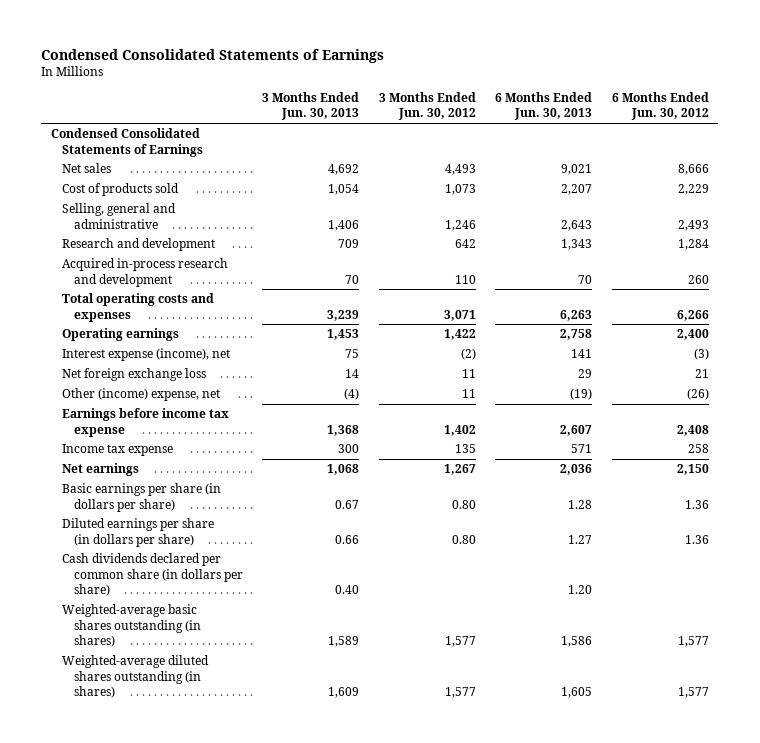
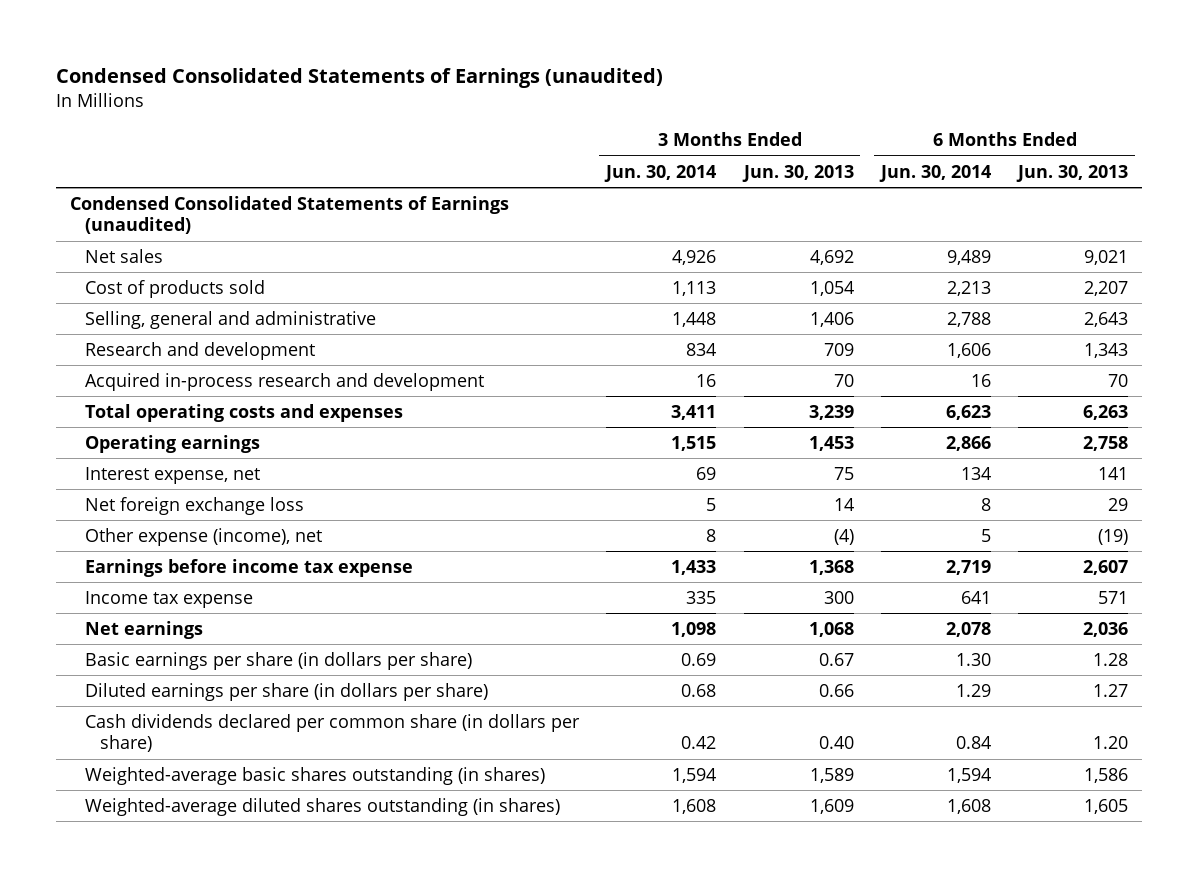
- Condensed Consolidated Statements of Earnings
+ Condensed Consolidated Statements of Earnings (unaudited)
- | 3 Months Ended Jun. 30, 2013 | 3 Months Ended Jun. 30, 2012 | 6 Months Ended Jun. 30, 2013 | 6 Months Ended Jun. 30, 2012
+ | 3 Months Ended Jun. 30, 2014 | 3 Months Ended Jun. 30, 2013 | 6 Months Ended Jun. 30, 2014 | 6 Months Ended Jun. 30, 2013
- Condensed Consolidated Statements of Earnings
+ Condensed Consolidated Statements of Earnings (unaudited)
- Interest expense (income), net | 75 | (2) | 141 | (3)
+ Interest expense, net | 69 | 75 | 134 | 141
- Other (income) expense, net | (4) | 11 | (19) | (26)
+ Other expense (income), net | 8 | (4) | 5 | (19)

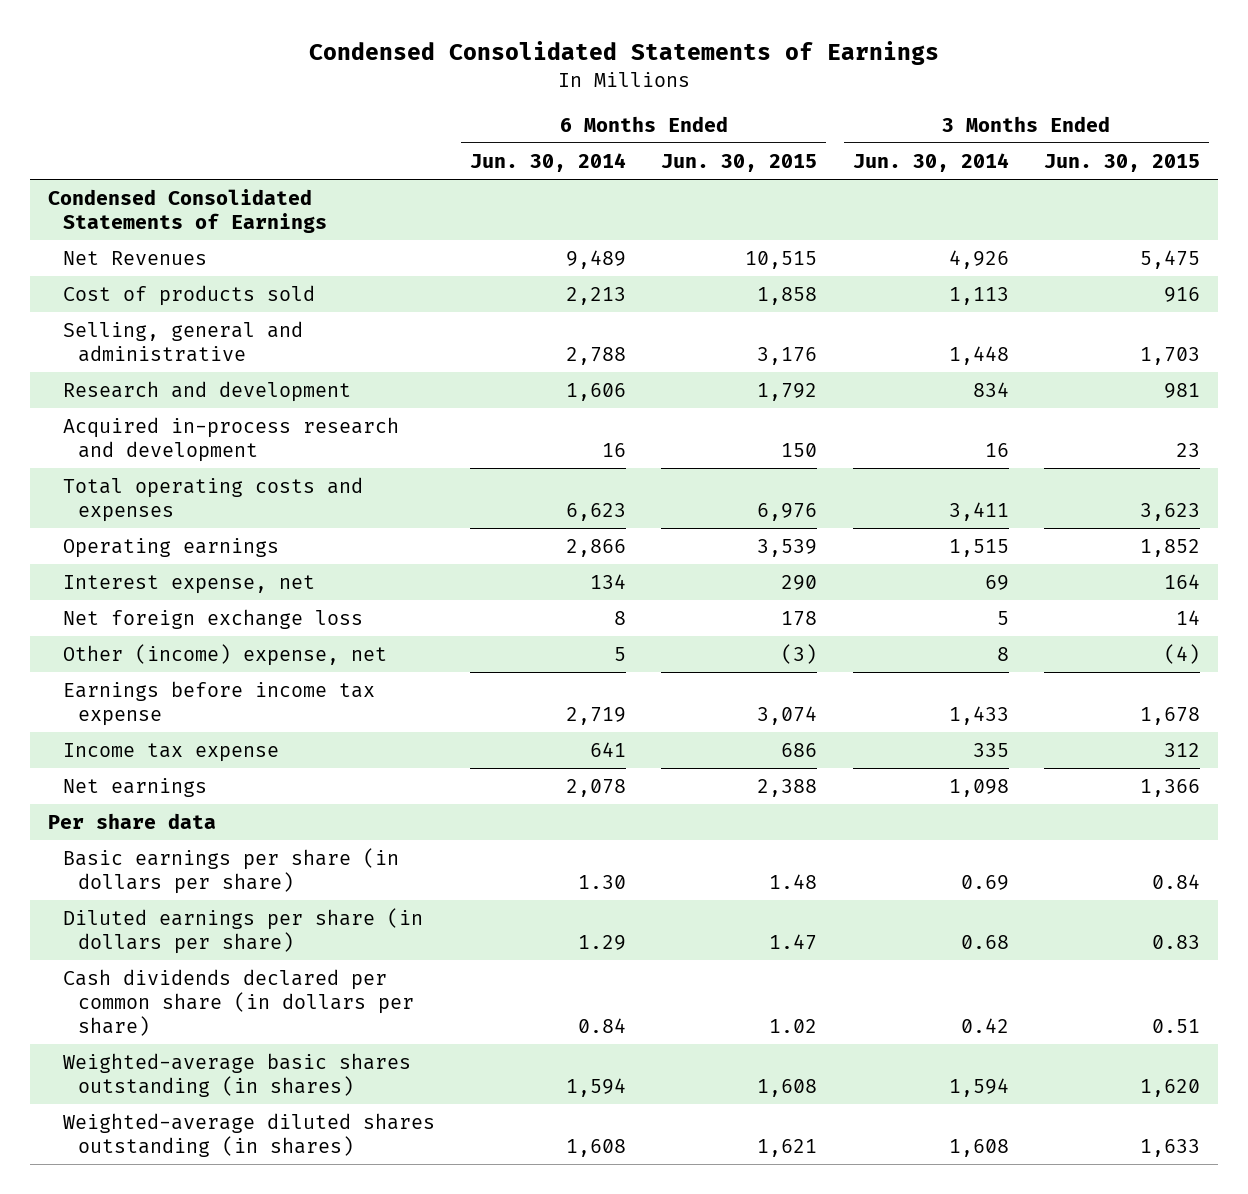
- Condensed Consolidated Statements of Earnings (unaudited)
+ Condensed Consolidated Statements of Earnings
- | 3 Months Ended Jun. 30, 2014 | 3 Months Ended Jun. 30, 2013 | 6 Months Ended Jun. 30, 2014 | 6 Months Ended Jun. 30, 2013
+ | 6 Months Ended Jun. 30, 2014 | 6 Months Ended Jun. 30, 2015 | 3 Months Ended Jun. 30, 2014 | 3 Months Ended Jun. 30, 2015
- Condensed Consolidated Statements of Earnings (unaudited)
- Net sales | 4,926 | 4,692 | 9,489 | 9,021
+ Condensed Consolidated Statements of Earnings
+ Net Revenues | 9,489 | 10,515 | 4,926 | 5,475
- Other expense (income), net | 8 | (4) | 5 | (19)
+ Other (income) expense, net | 5 | (3) | 8 | (4)
+ Per share data

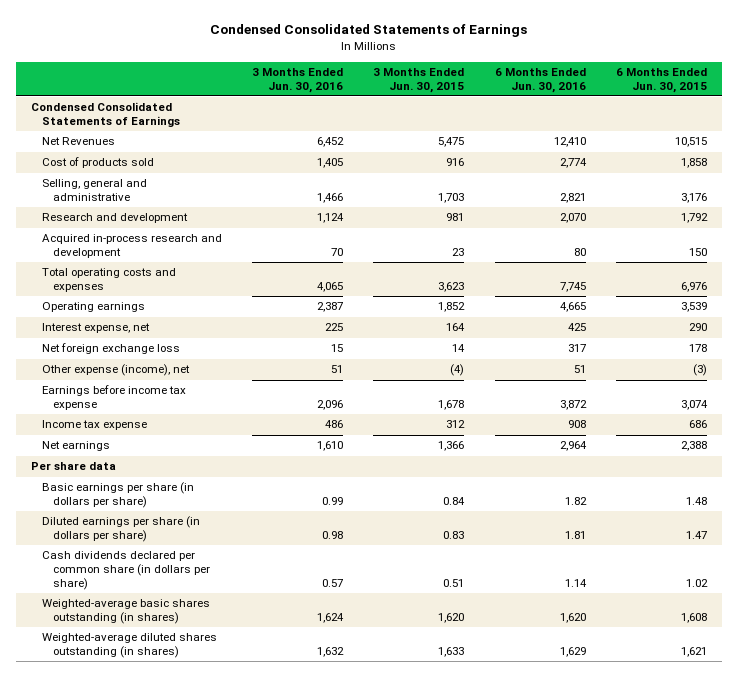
- | 6 Months Ended Jun. 30, 2014 | 6 Months Ended Jun. 30, 2015 | 3 Months Ended Jun. 30, 2014 | 3 Months Ended Jun. 30, 2015
+ | 3 Months Ended Jun. 30, 2016 | 3 Months Ended Jun. 30, 2015 | 6 Months Ended Jun. 30, 2016 | 6 Months Ended Jun. 30, 2015
- Other (income) expense, net | 5 | (3) | 8 | (4)
+ Other expense (income), net | 51 | (4) | 51 | (3)

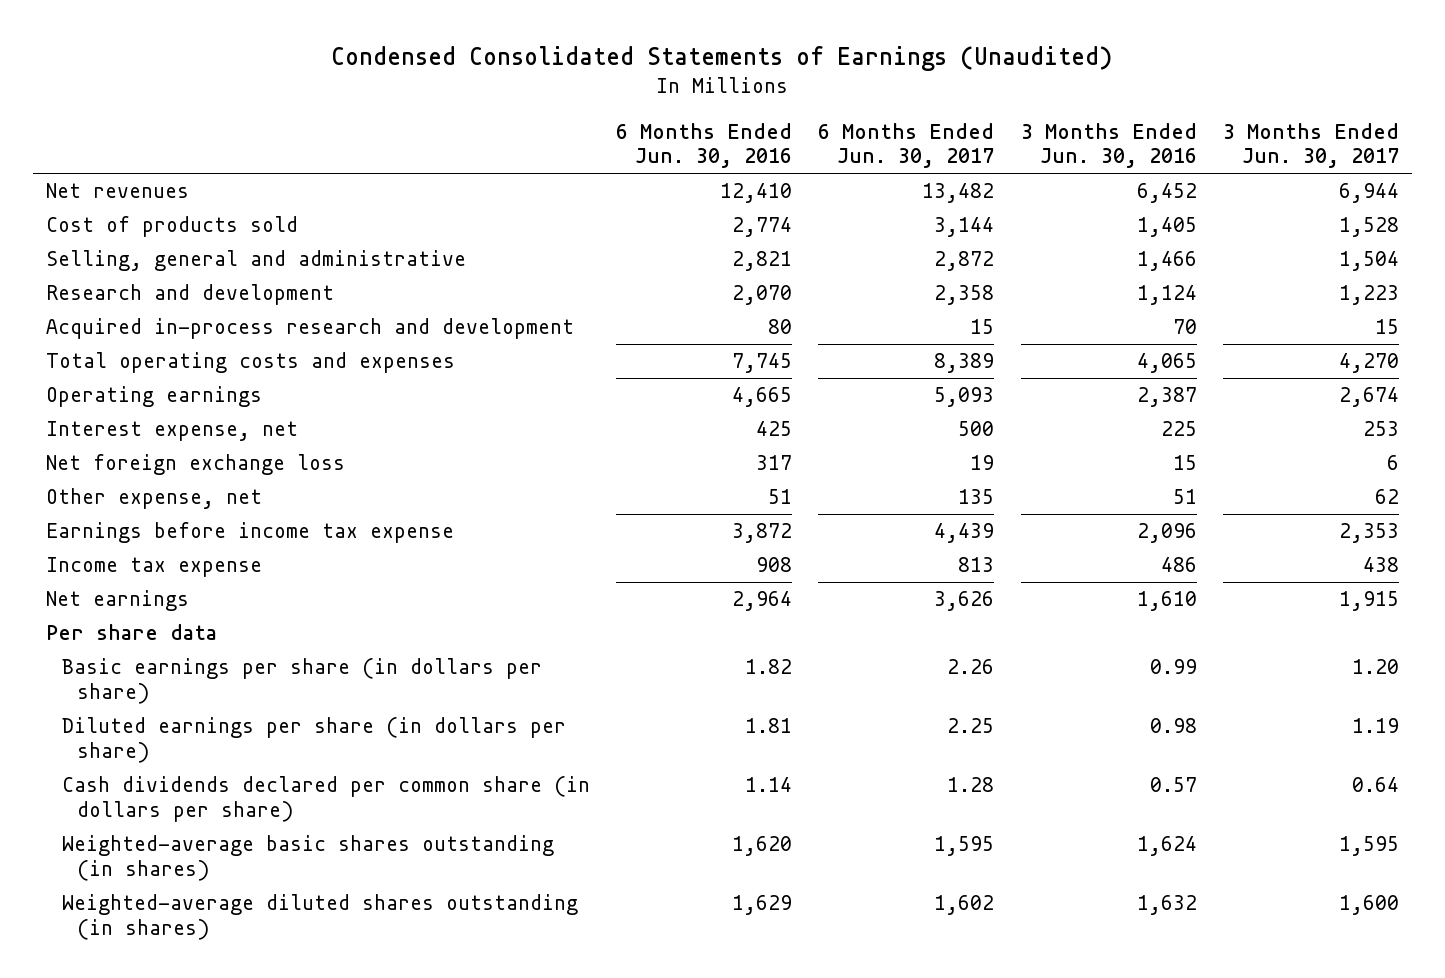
- Condensed Consolidated Statements of Earnings
+ Condensed Consolidated Statements of Earnings (Unaudited)
- | 3 Months Ended Jun. 30, 2016 | 3 Months Ended Jun. 30, 2015 | 6 Months Ended Jun. 30, 2016 | 6 Months Ended Jun. 30, 2015
+ | 6 Months Ended Jun. 30, 2016 | 6 Months Ended Jun. 30, 2017 | 3 Months Ended Jun. 30, 2016 | 3 Months Ended Jun. 30, 2017
- Condensed Consolidated Statements of Earnings
- Net Revenues | 6,452 | 5,475 | 12,410 | 10,515
+ Net revenues | 12,410 | 13,482 | 6,452 | 6,944
- Other expense (income), net | 51 | (4) | 51 | (3)
+ Other expense, net | 51 | 135 | 51 | 62

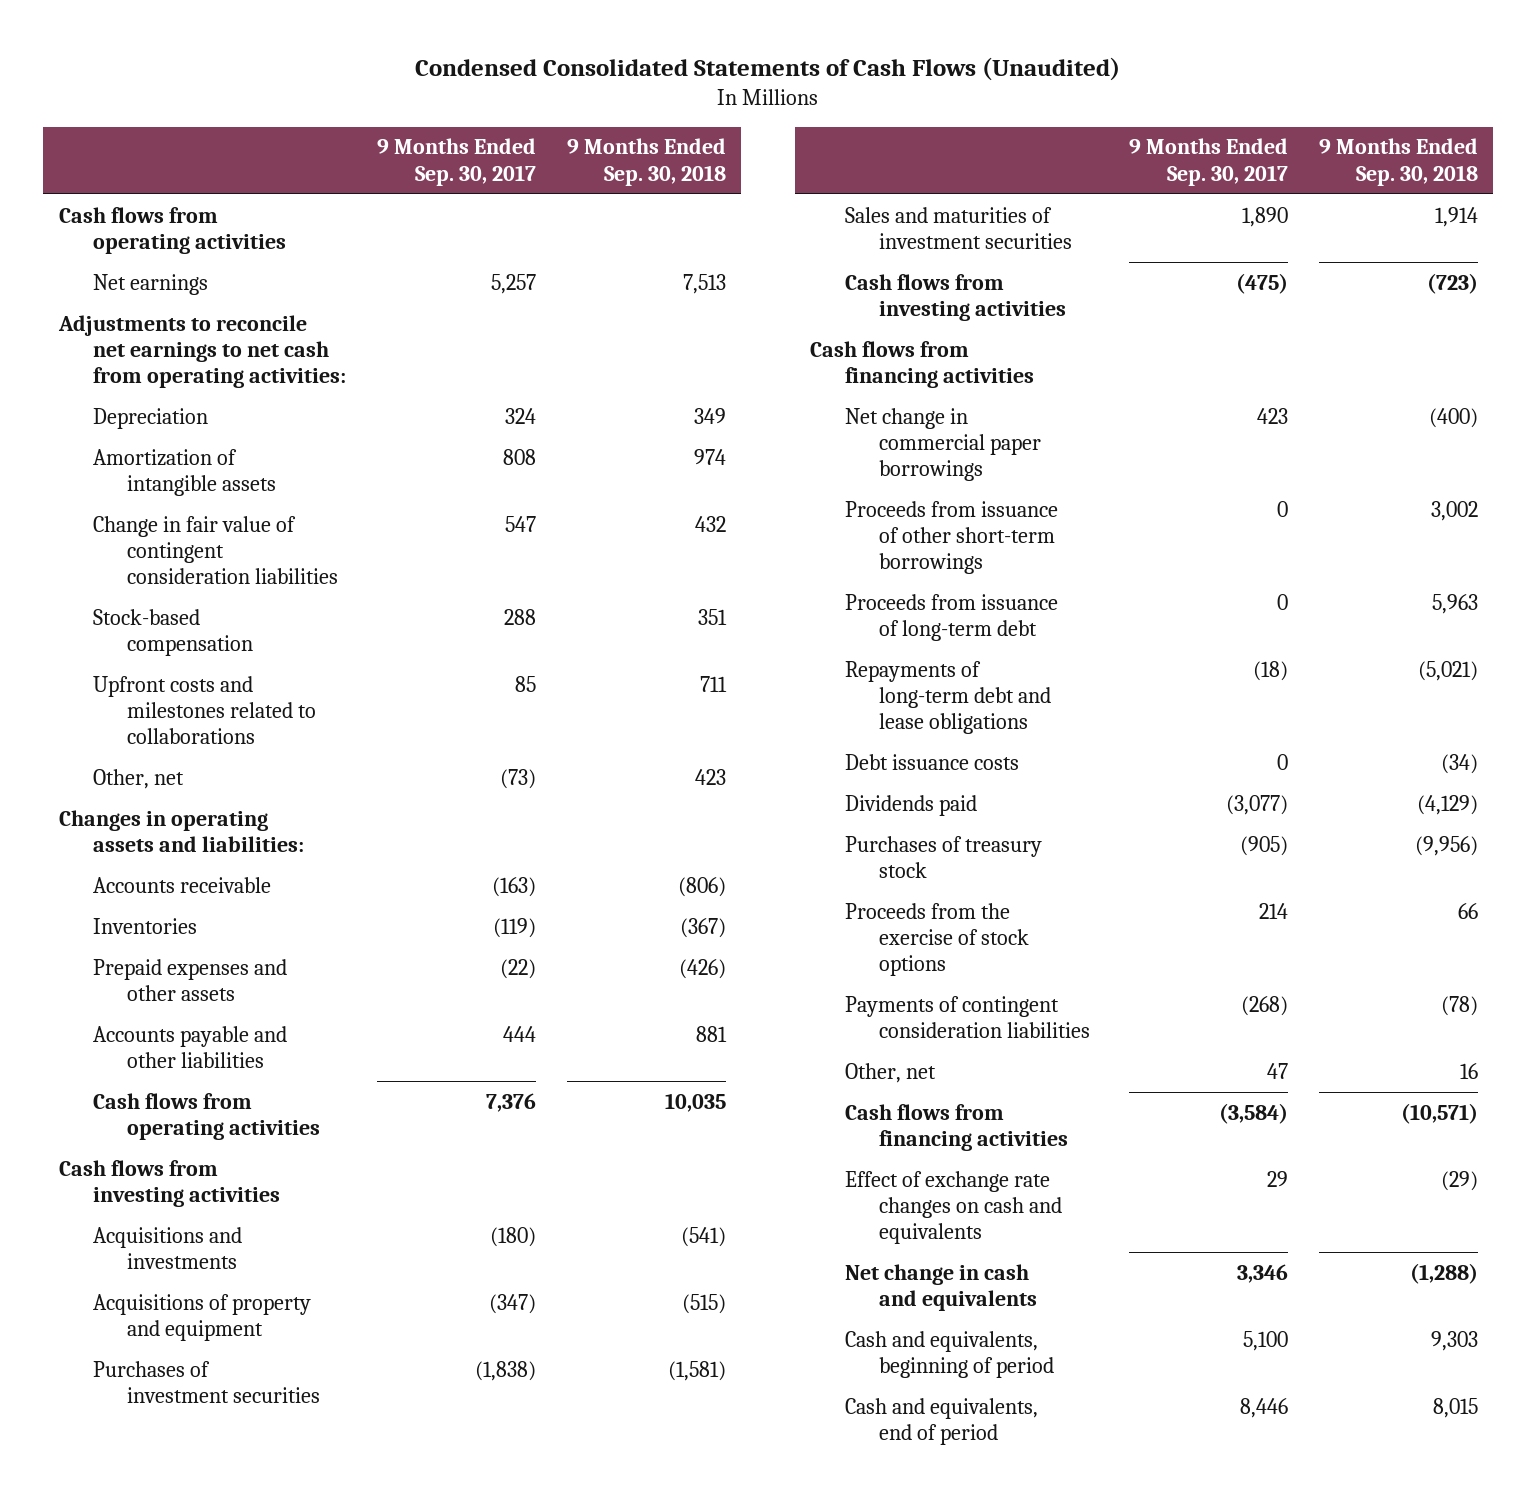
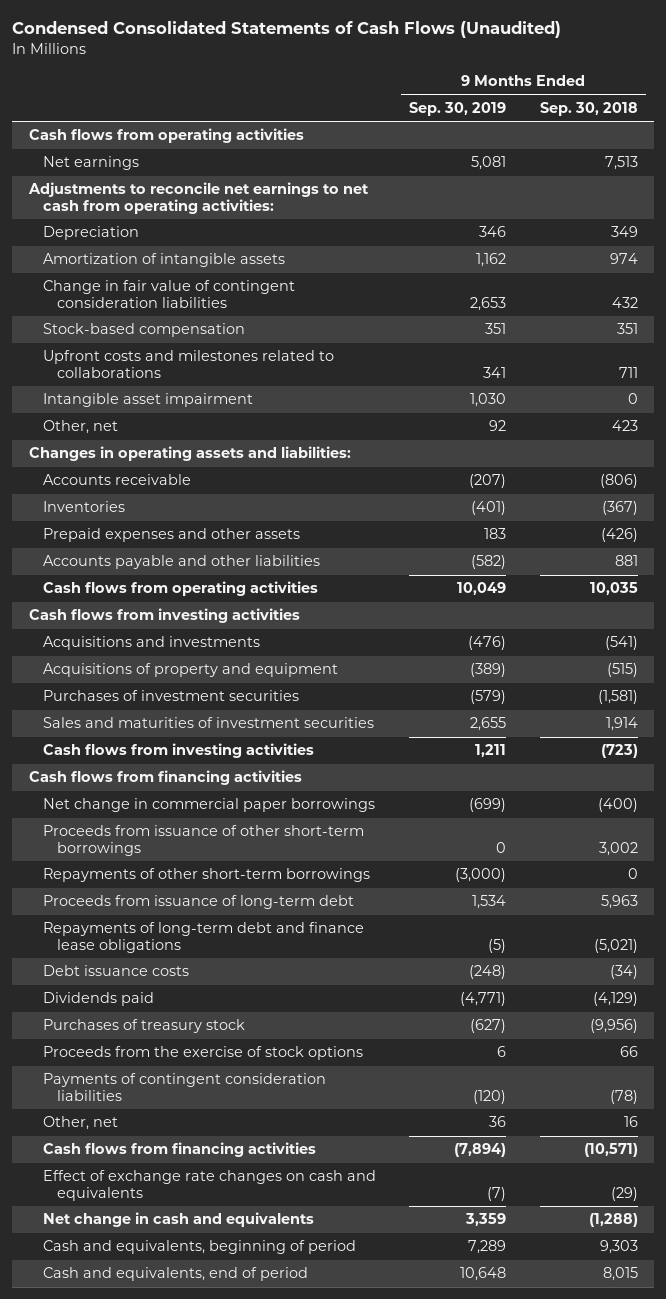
- | 9 Months Ended Sep. 30, 2017 | 9 Months Ended Sep. 30, 2018
+ | 9 Months Ended Sep. 30, 2019 | 9 Months Ended Sep. 30, 2018
+ Intangible asset impairment | 1,030 | 0
+ Repayments of other short-term borrowings | (3,000) | 0
- Repayments of long-term debt and lease obligations | (18) | (5,021)
+ Repayments of long-term debt and finance lease obligations | (5) | (5,021)

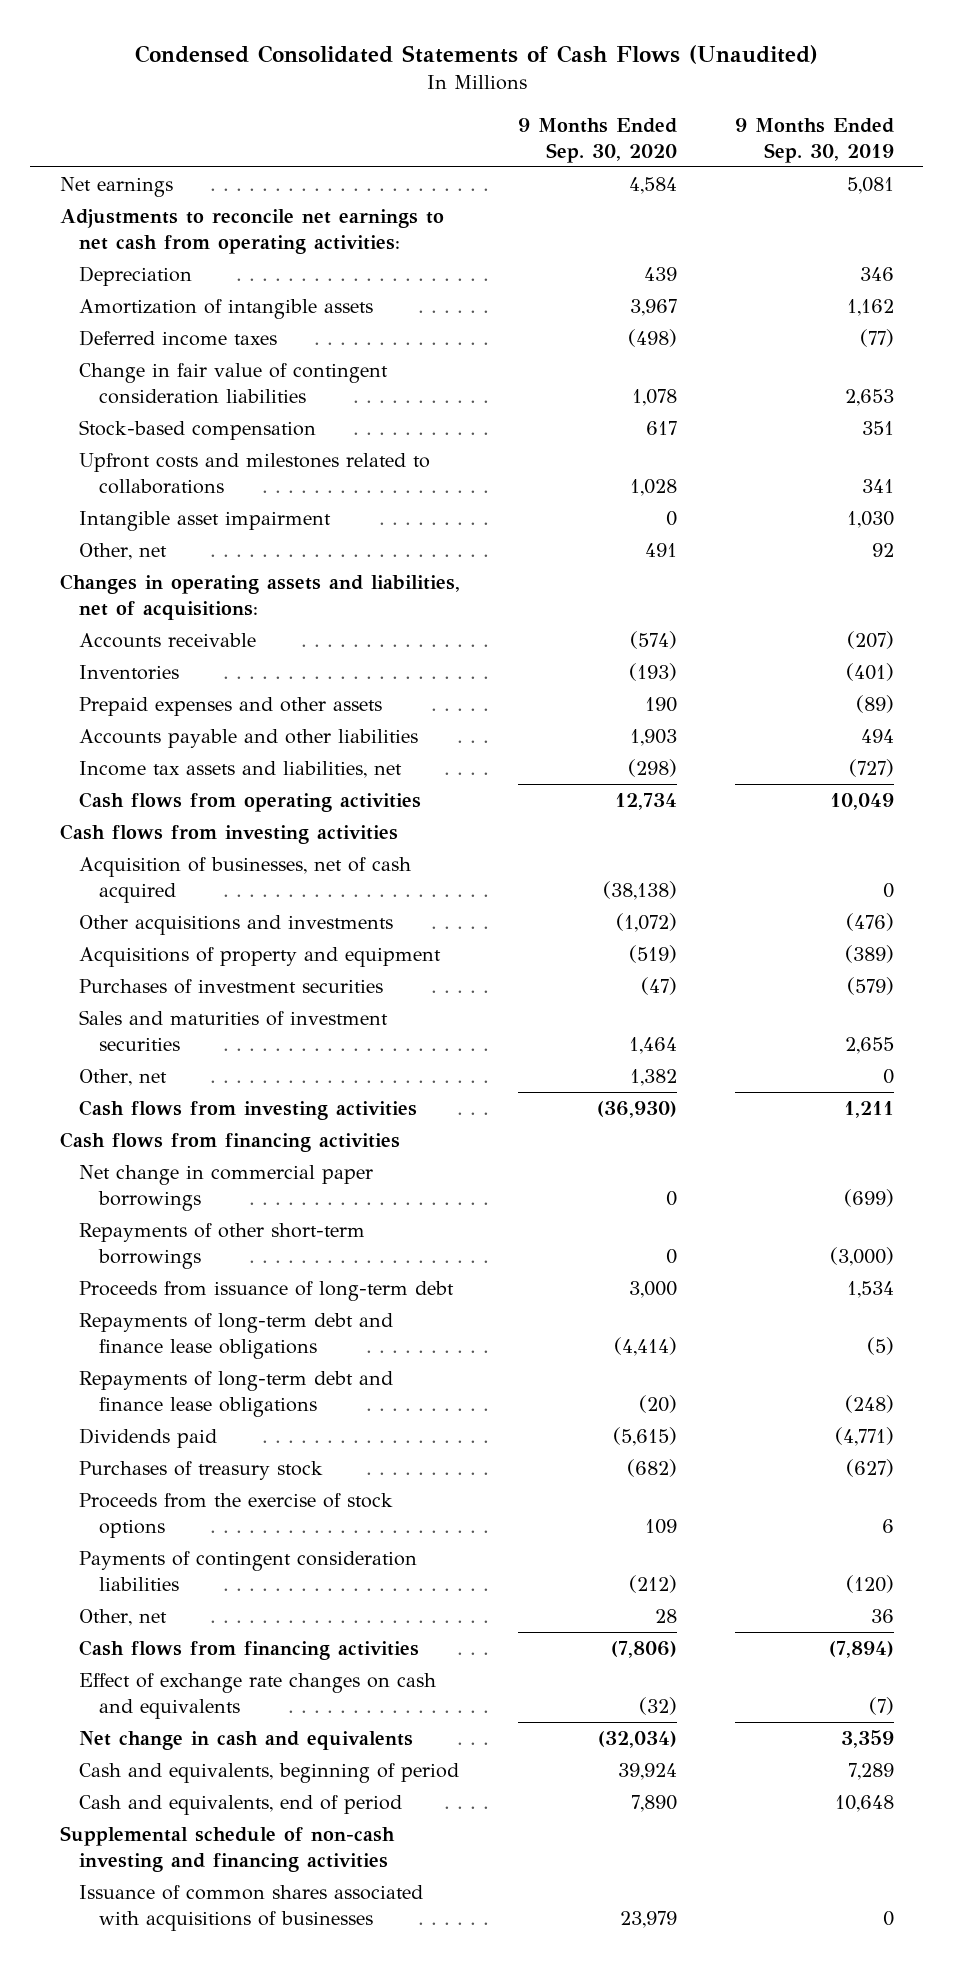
- | 9 Months Ended Sep. 30, 2019 | 9 Months Ended Sep. 30, 2018
+ | 9 Months Ended Sep. 30, 2020 | 9 Months Ended Sep. 30, 2019
- Cash flows from operating activities
+ Deferred income taxes | (498) | (77)
- Changes in operating assets and liabilities:
+ Changes in operating assets and liabilities, net of acquisitions:
- Prepaid expenses and other assets | 183 | (426)
- Accounts payable and other liabilities | (582) | 881
+ Prepaid expenses and other assets | 190 | (89)
+ Accounts payable and other liabilities | 1,903 | 494
+ Income tax assets and liabilities, net | (298) | (727)
- Acquisitions and investments | (476) | (541)
+ Acquisition of businesses, net of cash acquired | (38,138) | 0
+ Other acquisitions and investments | (1,072) | (476)
+ Other, net | 1,382 | 0
- Proceeds from issuance of other short-term borrowings | 0 | 3,002
- Debt issuance costs | (248) | (34)
+ Repayments of long-term debt and finance lease obligations | (20) | (248)
+ Supplemental schedule of non-cash investing and financing activities
+ Issuance of common shares associated with acquisitions of businesses | 23,979 | 0

